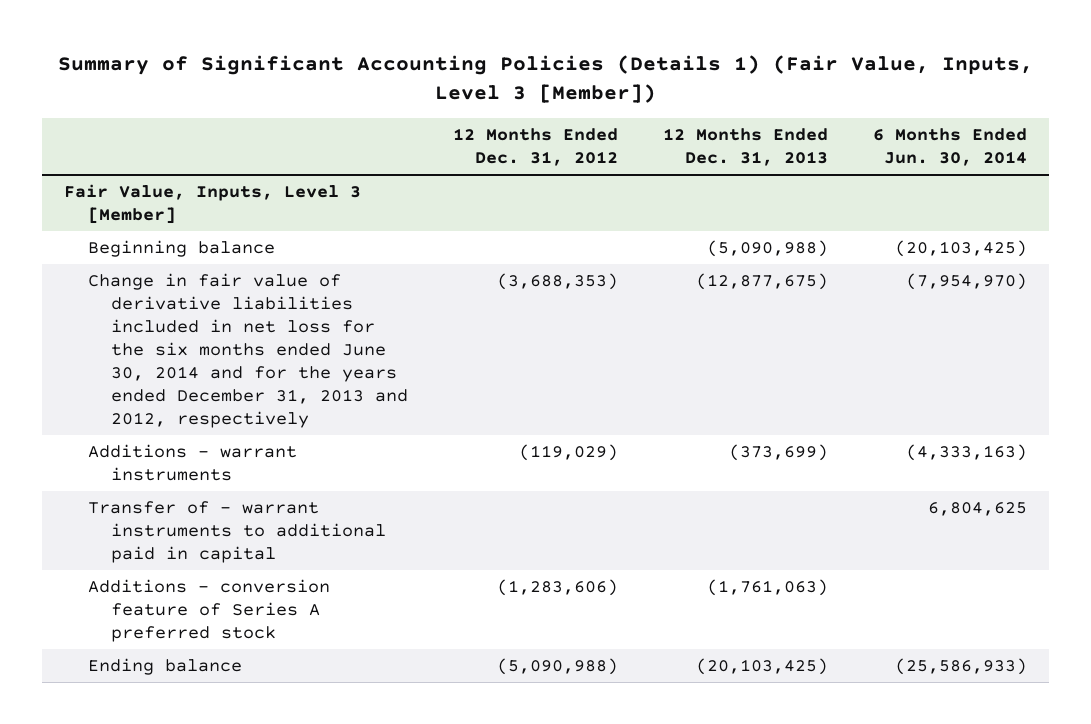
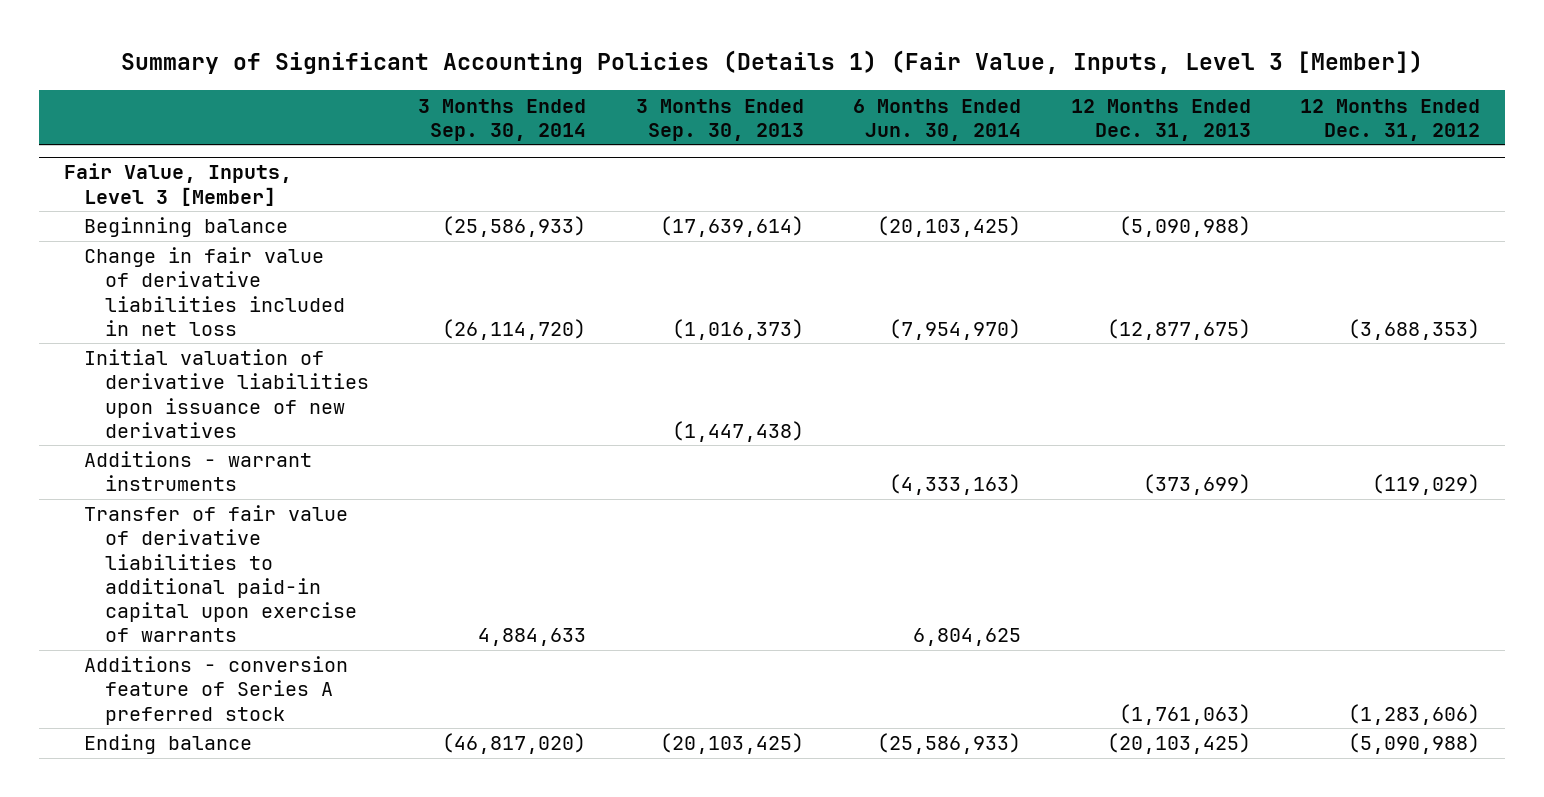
- | 12 Months Ended Dec. 31, 2012 | 12 Months Ended Dec. 31, 2013 | 6 Months Ended Jun. 30, 2014
+ | 3 Months Ended Sep. 30, 2014 | 3 Months Ended Sep. 30, 2013 | 6 Months Ended Jun. 30, 2014 | 12 Months Ended Dec. 31, 2013 | 12 Months Ended Dec. 31, 2012
@ Fair Value, Inputs, Level 3 [Member]
- Change in fair value of derivative liabilities included in net loss for the six months ended June 30, 2014 and for the years ended December 31, 2013 and 2012, respectively | (3,688,353) | (12,877,675) | (7,954,970)
+ Change in fair value of derivative liabilities included in net loss | (26,114,720) | (1,016,373) | (7,954,970) | (12,877,675) | (3,688,353)
+ Initial valuation of derivative liabilities upon issuance of new derivatives | | (1,447,438) | | |
- Transfer of - warrant instruments to additional paid in capital | | | 6,804,625
+ Transfer of fair value of derivative liabilities to additional paid-in capital upon exercise of warrants | 4,884,633 | | 6,804,625 | |

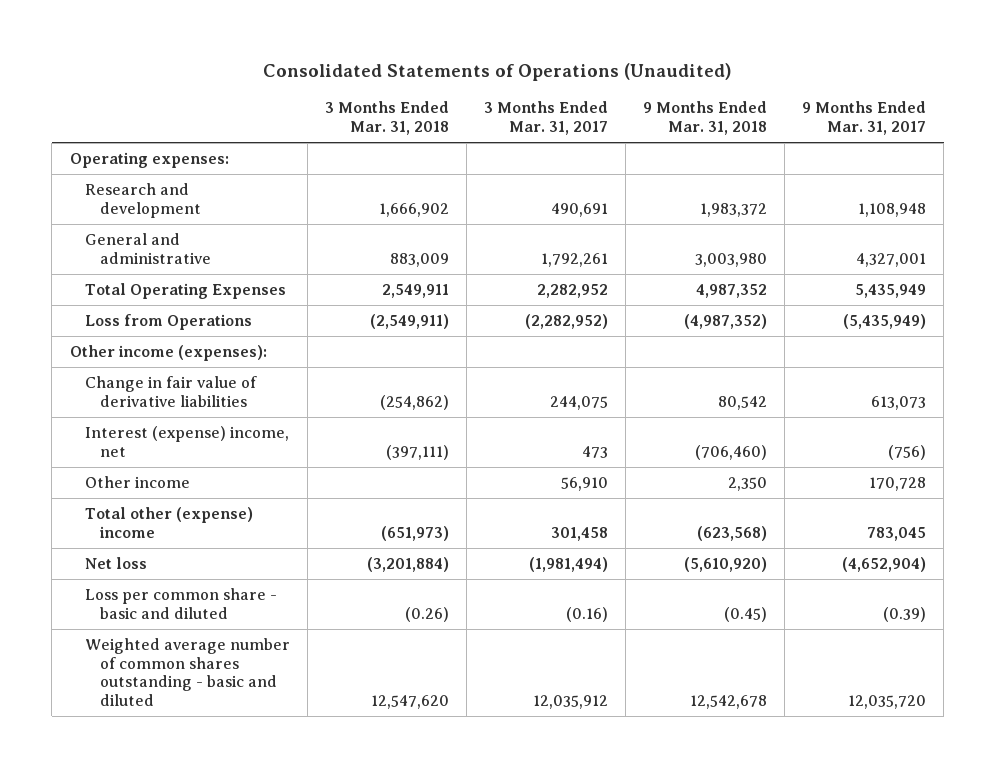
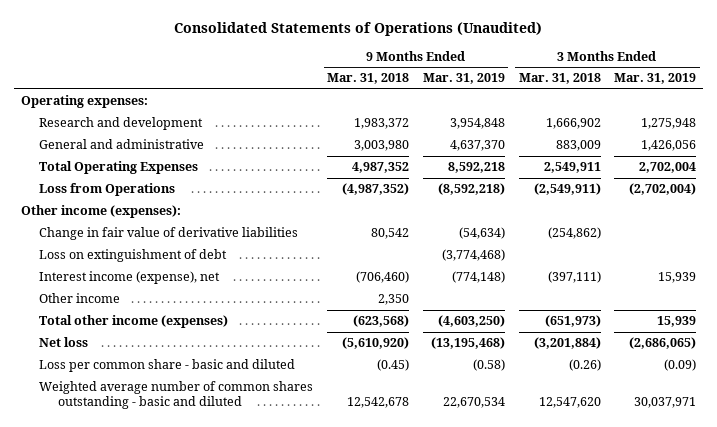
- | 3 Months Ended Mar. 31, 2018 | 3 Months Ended Mar. 31, 2017 | 9 Months Ended Mar. 31, 2018 | 9 Months Ended Mar. 31, 2017
+ | 9 Months Ended Mar. 31, 2018 | 9 Months Ended Mar. 31, 2019 | 3 Months Ended Mar. 31, 2018 | 3 Months Ended Mar. 31, 2019
- Interest (expense) income, net | (397,111) | 473 | (706,460) | (756)
+ Loss on extinguishment of debt | | (3,774,468) | |
+ Interest income (expense), net | (706,460) | (774,148) | (397,111) | 15,939
- Total other (expense) income | (651,973) | 301,458 | (623,568) | 783,045
+ Total other income (expenses) | (623,568) | (4,603,250) | (651,973) | 15,939

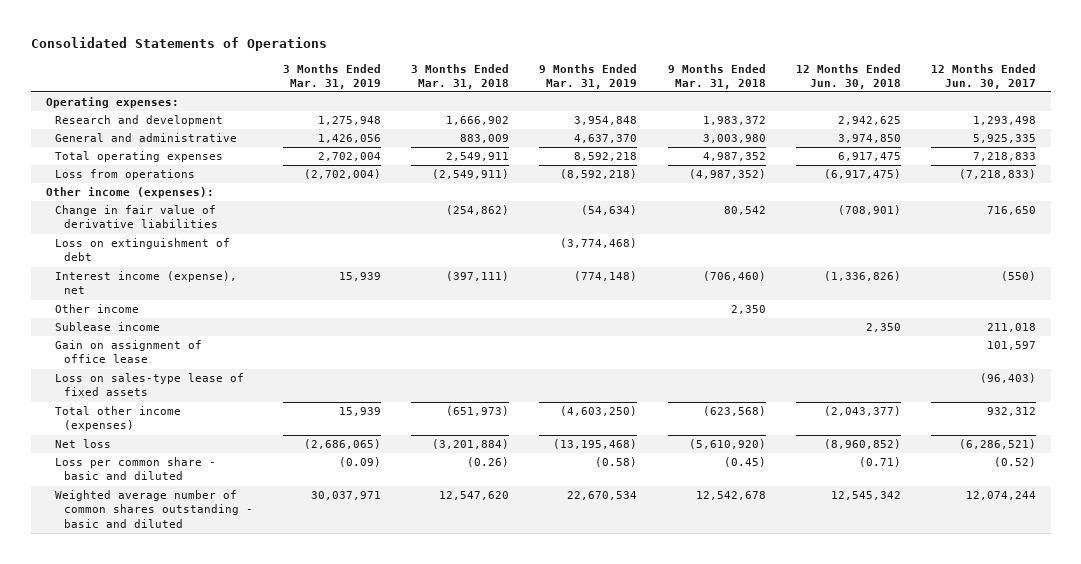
- Consolidated Statements of Operations (Unaudited)
+ Consolidated Statements of Operations
- | 9 Months Ended Mar. 31, 2018 | 9 Months Ended Mar. 31, 2019 | 3 Months Ended Mar. 31, 2018 | 3 Months Ended Mar. 31, 2019
+ | 3 Months Ended Mar. 31, 2019 | 3 Months Ended Mar. 31, 2018 | 9 Months Ended Mar. 31, 2019 | 9 Months Ended Mar. 31, 2018 | 12 Months Ended Jun. 30, 2018 | 12 Months Ended Jun. 30, 2017
- Total Operating Expenses | 4,987,352 | 8,592,218 | 2,549,911 | 2,702,004
- Loss from Operations | (4,987,352) | (8,592,218) | (2,549,911) | (2,702,004)
+ Total operating expenses | 2,702,004 | 2,549,911 | 8,592,218 | 4,987,352 | 6,917,475 | 7,218,833
+ Loss from operations | (2,702,004) | (2,549,911) | (8,592,218) | (4,987,352) | (6,917,475) | (7,218,833)
+ Sublease income | | | | | 2,350 | 211,018
+ Gain on assignment of office lease | | | | | | 101,597
+ Loss on sales-type lease of fixed assets | | | | | | (96,403)

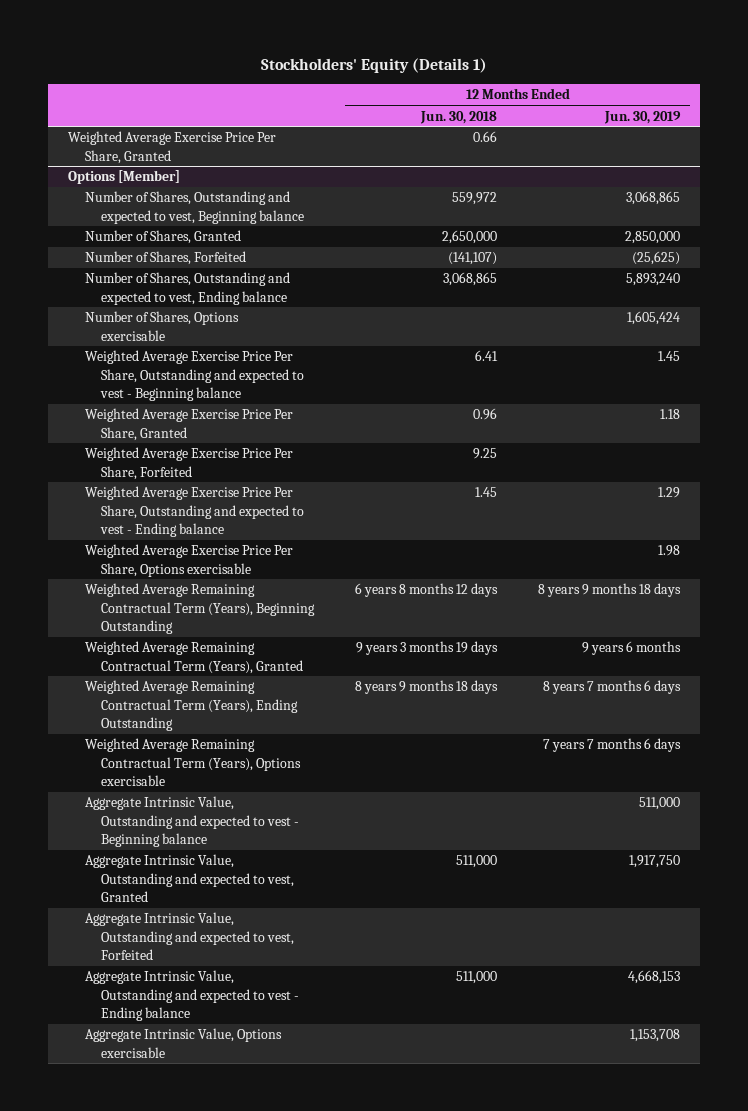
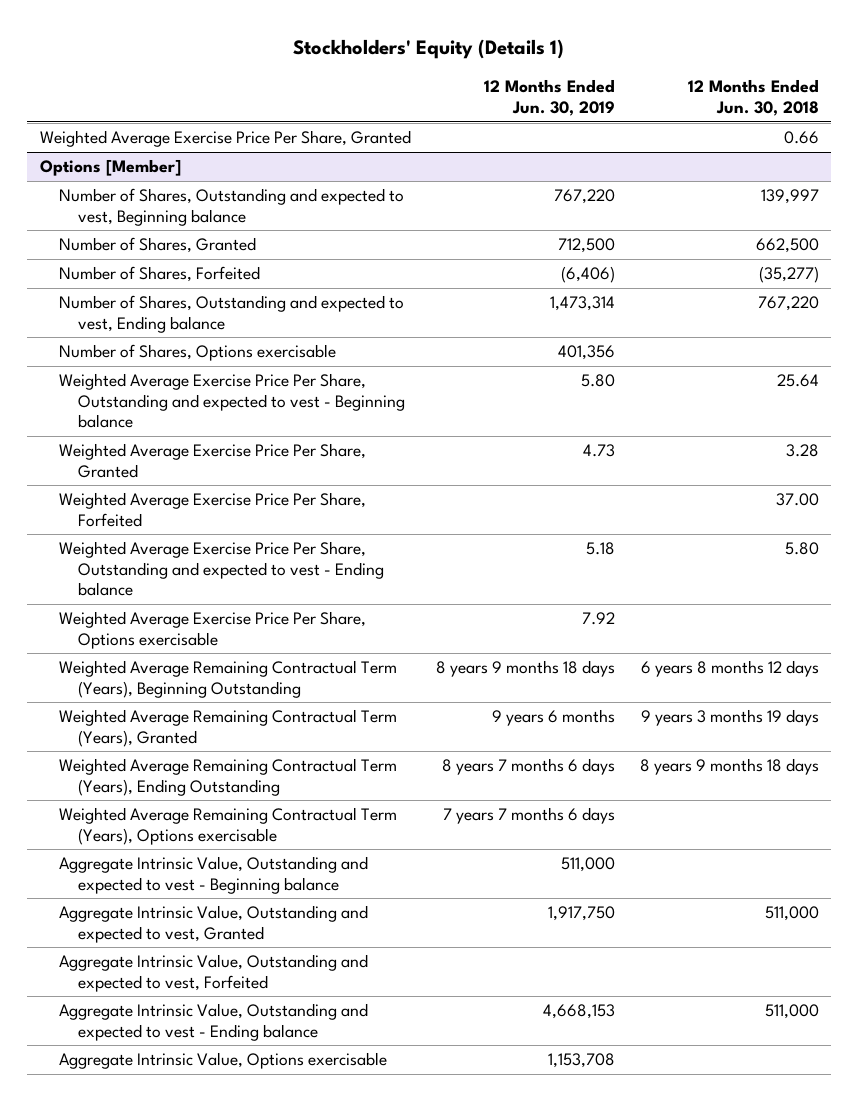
- | 12 Months Ended Jun. 30, 2018 | 12 Months Ended Jun. 30, 2019
+ | 12 Months Ended Jun. 30, 2019 | 12 Months Ended Jun. 30, 2018
@ Options [Member]
- Number of Shares, Outstanding and expected to vest, Beginning balance | 559,972 | 3,068,865
- Number of Shares, Granted | 2,650,000 | 2,850,000
- Number of Shares, Forfeited | (141,107) | (25,625)
- Number of Shares, Outstanding and expected to vest, Ending balance | 3,068,865 | 5,893,240
- Number of Shares, Options exercisable | | 1,605,424
- Weighted Average Exercise Price Per Share, Outstanding and expected to vest - Beginning balance | 6.41 | 1.45
- Weighted Average Exercise Price Per Share, Granted | 0.96 | 1.18
- Weighted Average Exercise Price Per Share, Forfeited | 9.25 |
- Weighted Average Exercise Price Per Share, Outstanding and expected to vest - Ending balance | 1.45 | 1.29
- Weighted Average Exercise Price Per Share, Options exercisable | | 1.98
+ Number of Shares, Outstanding and expected to vest, Beginning balance | 767,220 | 139,997
+ Number of Shares, Granted | 712,500 | 662,500
+ Number of Shares, Forfeited | (6,406) | (35,277)
+ Number of Shares, Outstanding and expected to vest, Ending balance | 1,473,314 | 767,220
+ Number of Shares, Options exercisable | 401,356 |
+ Weighted Average Exercise Price Per Share, Outstanding and expected to vest - Beginning balance | 5.80 | 25.64
+ Weighted Average Exercise Price Per Share, Granted | 4.73 | 3.28
+ Weighted Average Exercise Price Per Share, Forfeited | | 37.00
+ Weighted Average Exercise Price Per Share, Outstanding and expected to vest - Ending balance | 5.18 | 5.80
+ Weighted Average Exercise Price Per Share, Options exercisable | 7.92 |

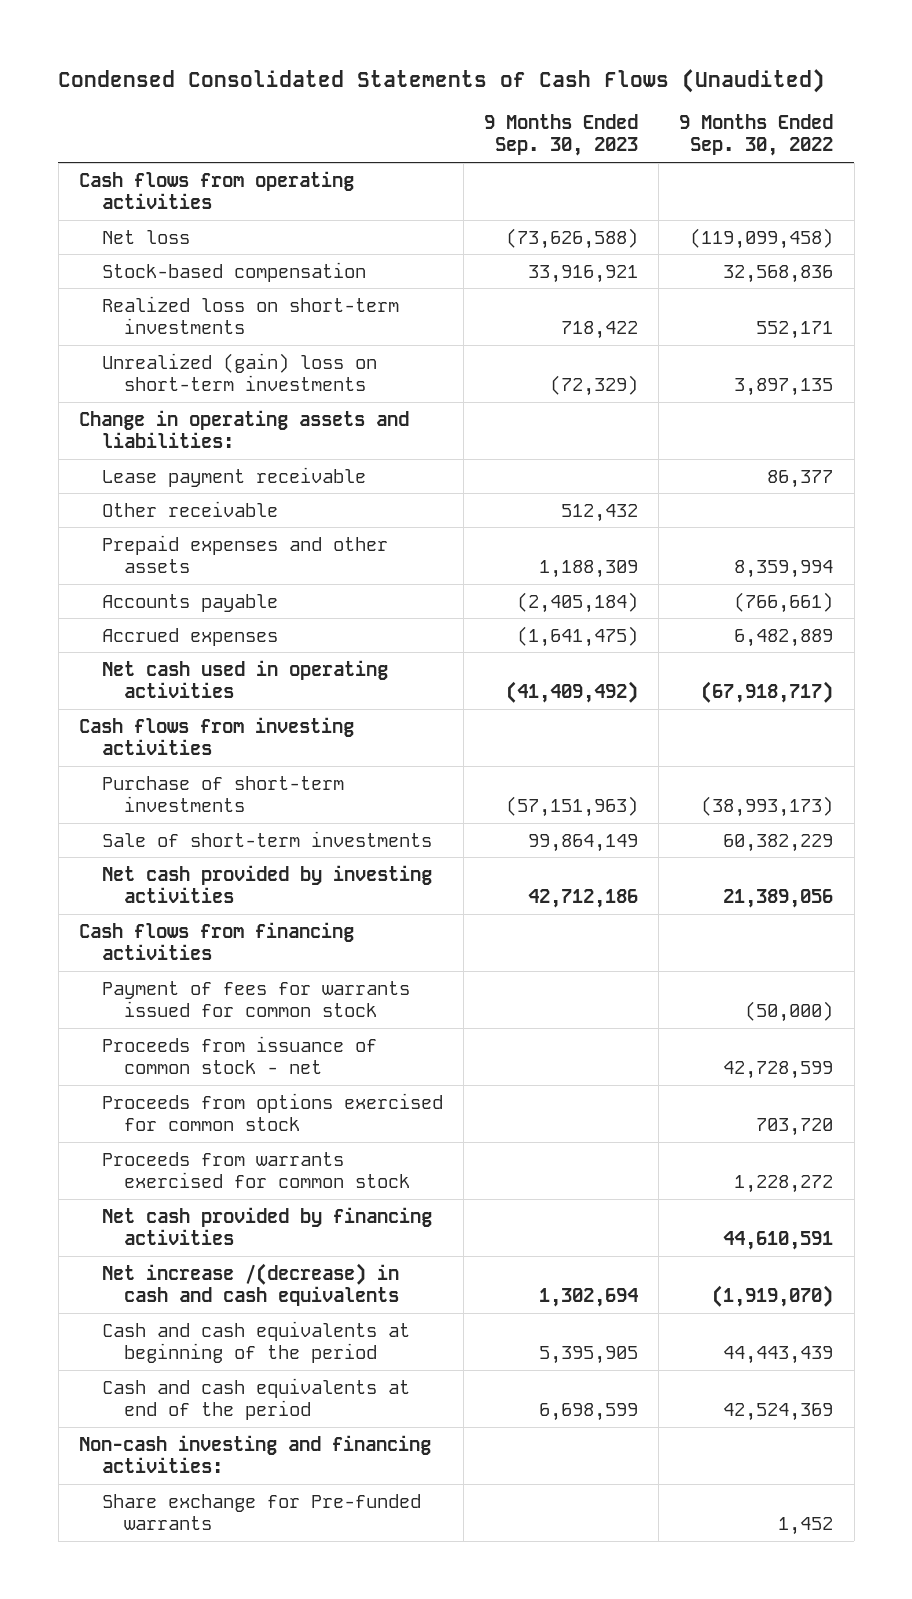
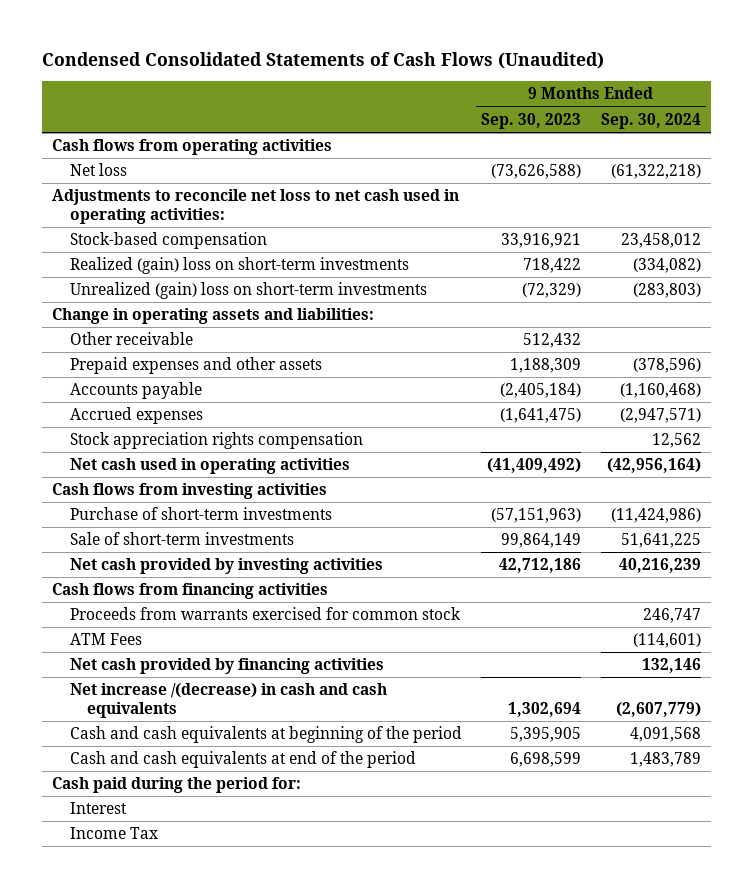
- | 9 Months Ended Sep. 30, 2023 | 9 Months Ended Sep. 30, 2022
+ | 9 Months Ended Sep. 30, 2023 | 9 Months Ended Sep. 30, 2024
+ Adjustments to reconcile net loss to net cash used in operating activities:
- Realized loss on short-term investments | 718,422 | 552,171
+ Realized (gain) loss on short-term investments | 718,422 | (334,082)
- Lease payment receivable | | 86,377
+ Stock appreciation rights compensation | | 12,562
- Payment of fees for warrants issued for common stock | | (50,000)
- Proceeds from issuance of common stock - net | | 42,728,599
- Proceeds from options exercised for common stock | | 703,720
+ ATM Fees | | (114,601)
- Non-cash investing and financing activities:
- Share exchange for Pre-funded warrants | | 1,452
+ Cash paid during the period for:
+ Interest
+ Income Tax

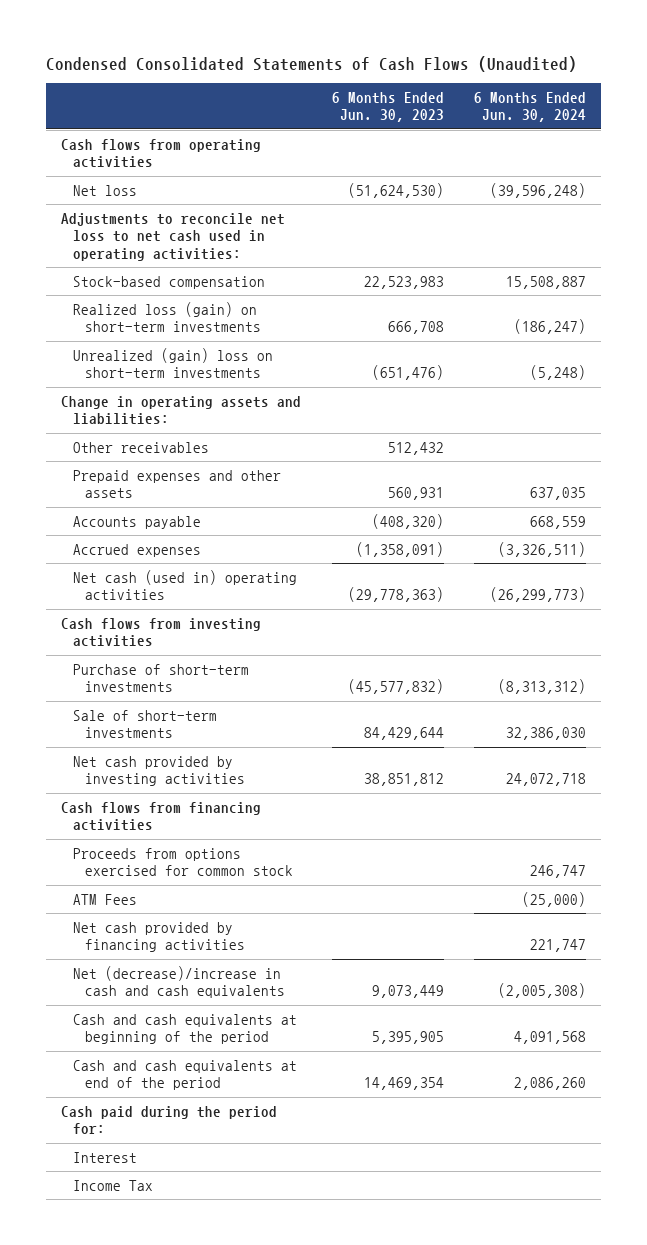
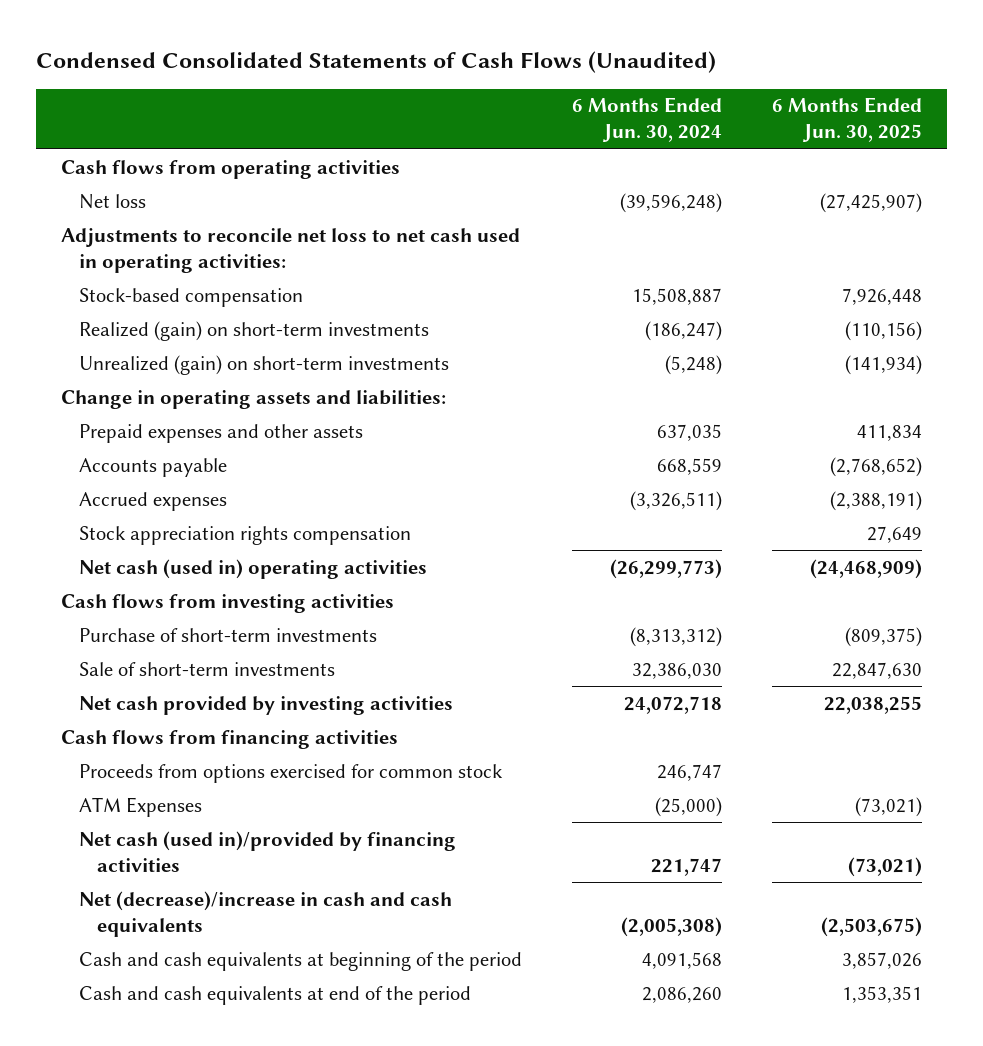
- | 6 Months Ended Jun. 30, 2023 | 6 Months Ended Jun. 30, 2024
+ | 6 Months Ended Jun. 30, 2024 | 6 Months Ended Jun. 30, 2025
- Realized loss (gain) on short-term investments | 666,708 | (186,247)
- Unrealized (gain) loss on short-term investments | (651,476) | (5,248)
+ Realized (gain) on short-term investments | (186,247) | (110,156)
+ Unrealized (gain) on short-term investments | (5,248) | (141,934)
- Other receivables | 512,432 |
+ Stock appreciation rights compensation | | 27,649
- ATM Fees | | (25,000)
- Net cash provided by financing activities | | 221,747
+ ATM Expenses | (25,000) | (73,021)
+ Net cash (used in)/provided by financing activities | 221,747 | (73,021)
- Cash paid during the period for:
- Interest
- Income Tax

